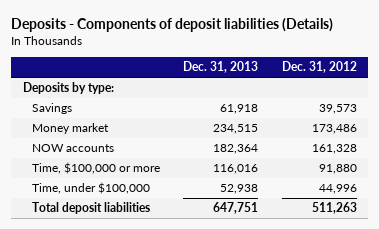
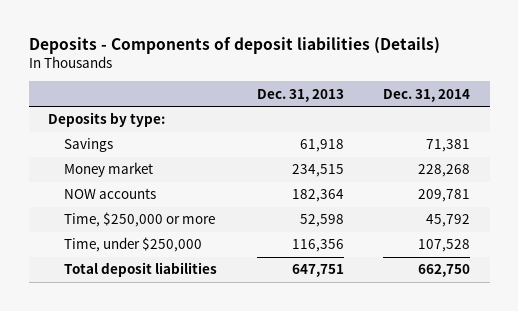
- | Dec. 31, 2013 | Dec. 31, 2012
+ | Dec. 31, 2013 | Dec. 31, 2014
- Time, $100,000 or more | 116,016 | 91,880
- Time, under $100,000 | 52,938 | 44,996
+ Time, $250,000 or more | 52,598 | 45,792
+ Time, under $250,000 | 116,356 | 107,528

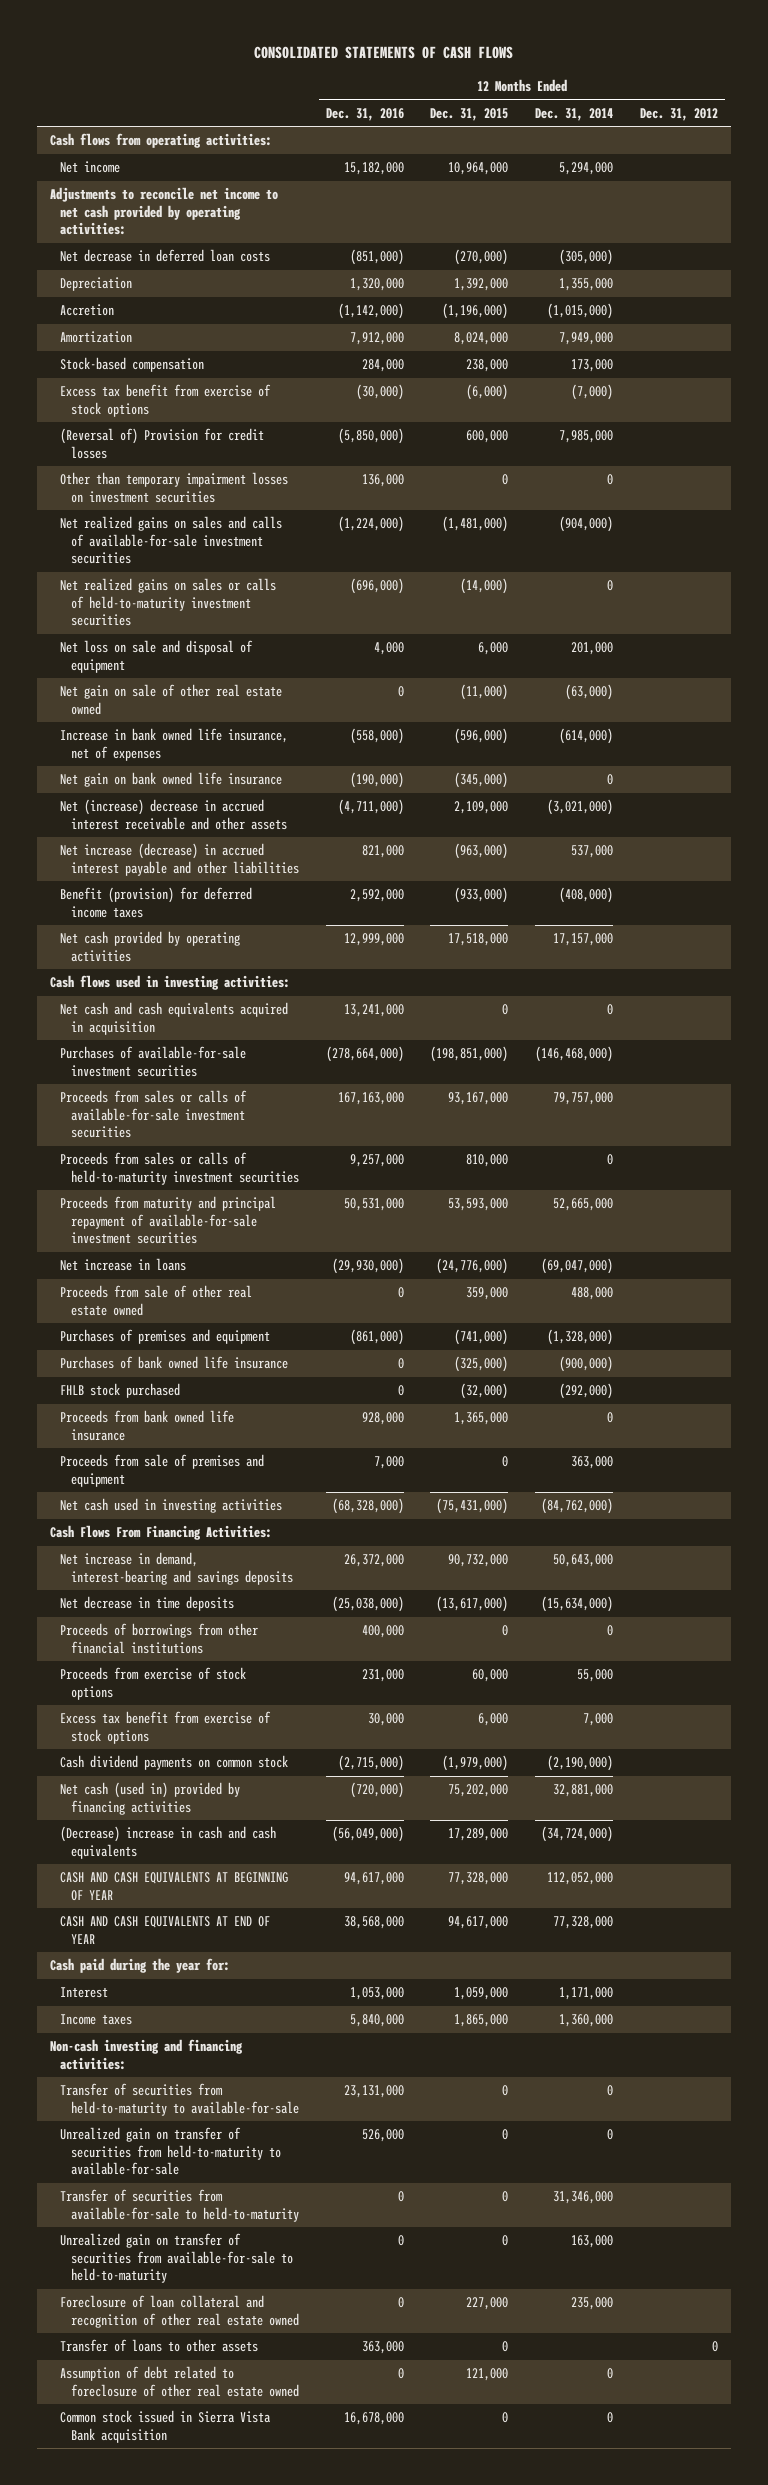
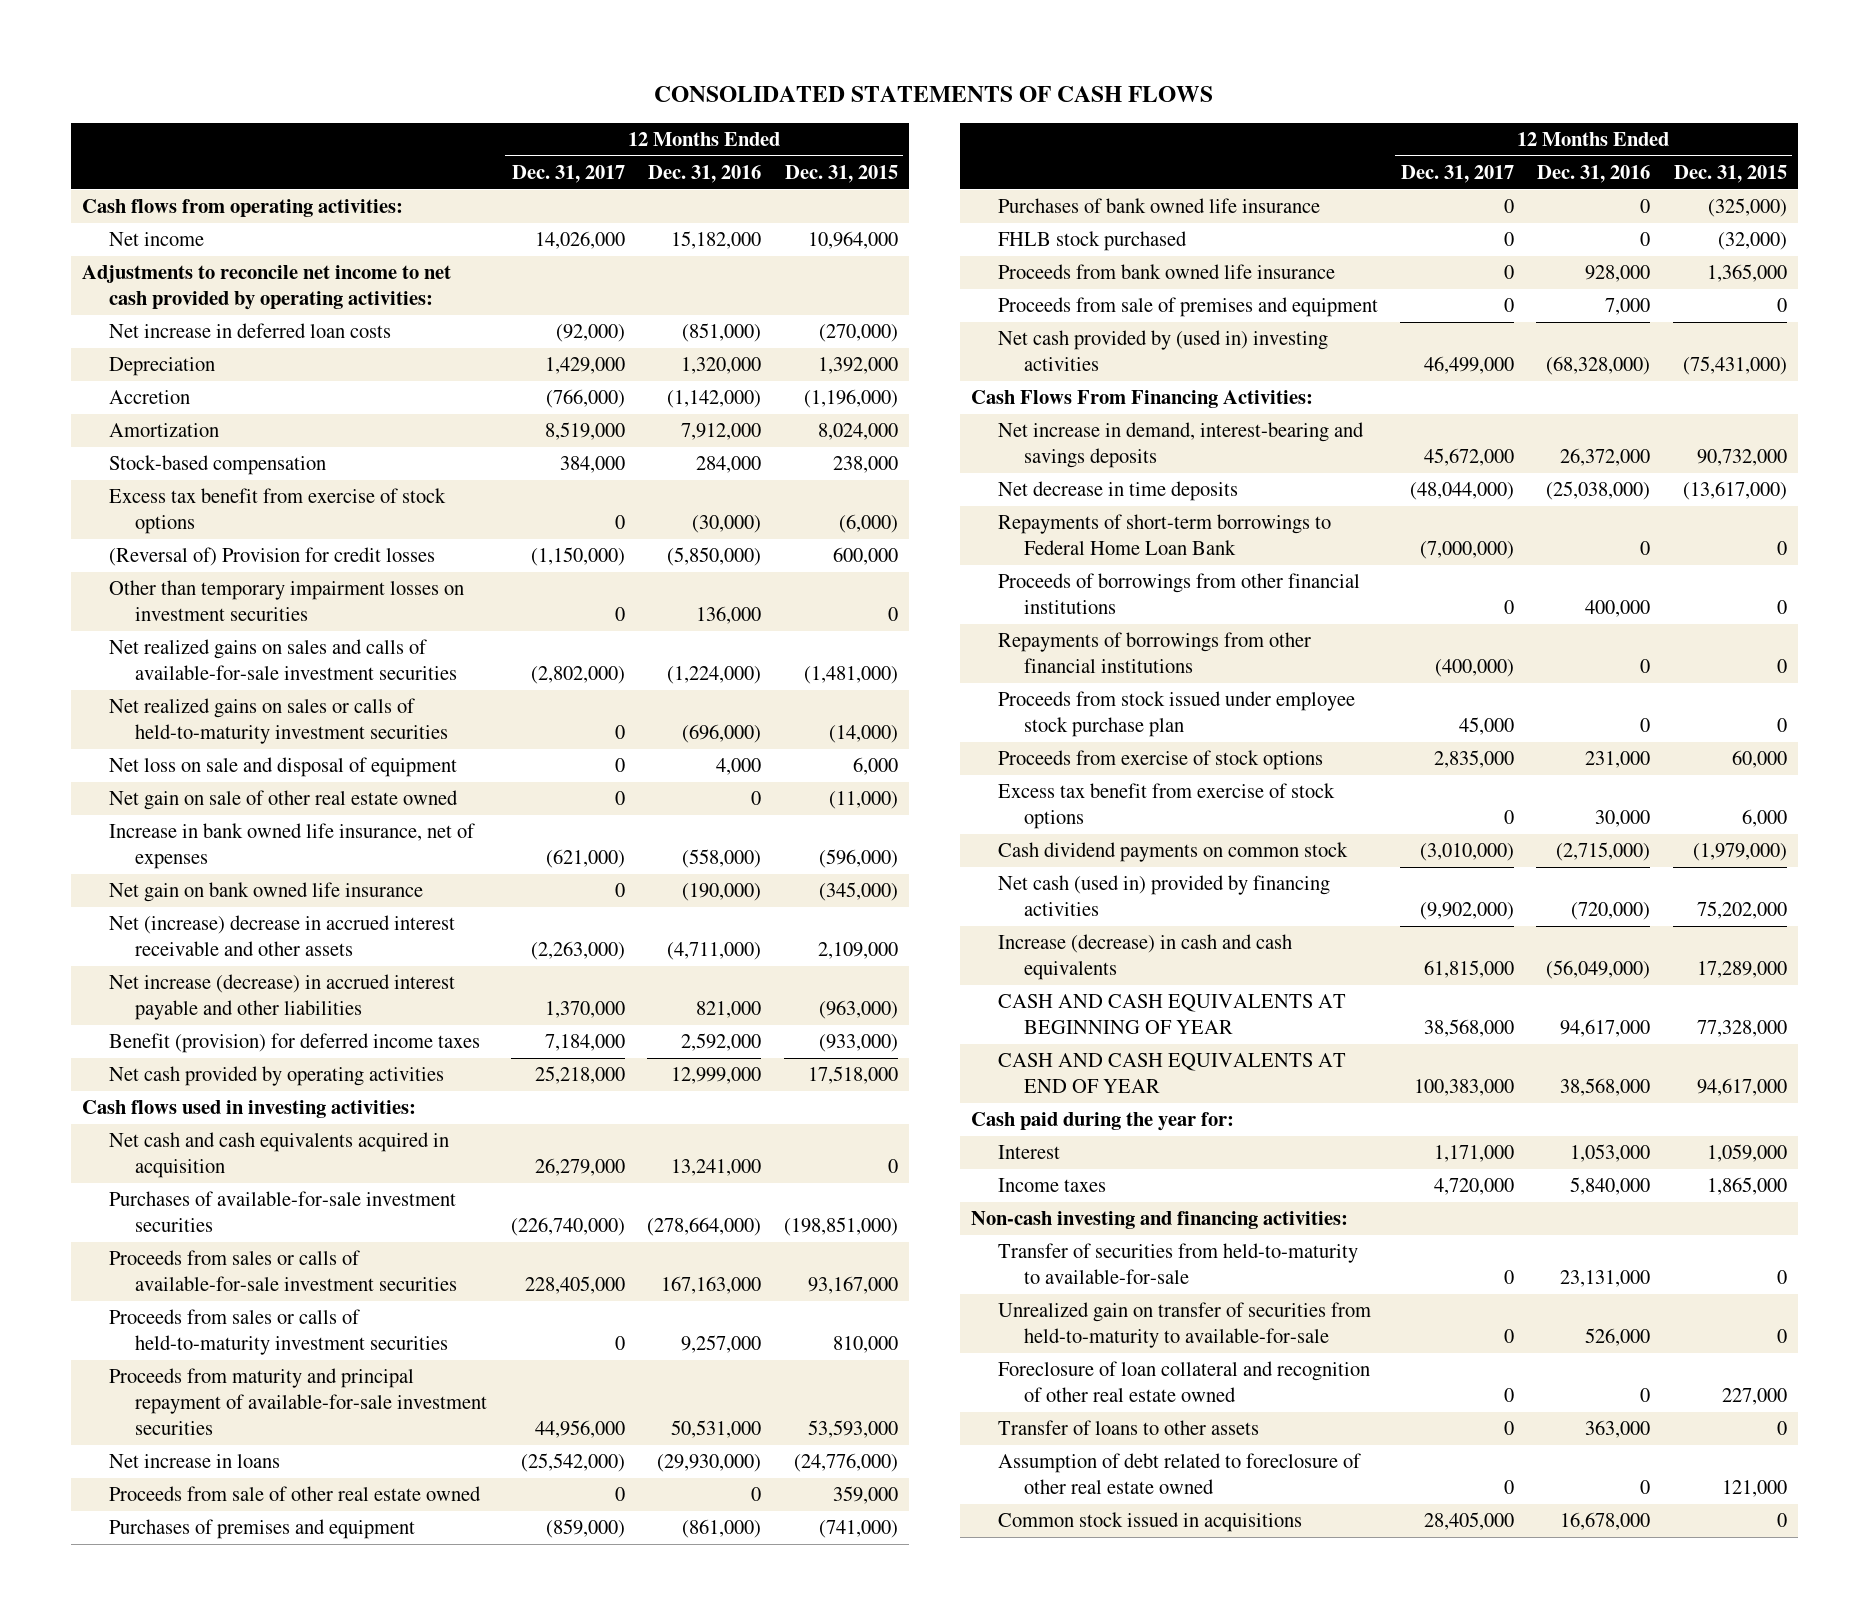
- | 12 Months Ended Dec. 31, 2016 | 12 Months Ended Dec. 31, 2015 | 12 Months Ended Dec. 31, 2014 | 12 Months Ended Dec. 31, 2012
+ | 12 Months Ended Dec. 31, 2017 | 12 Months Ended Dec. 31, 2016 | 12 Months Ended Dec. 31, 2015
- Net decrease in deferred loan costs | (851,000) | (270,000) | (305,000) |
+ Net increase in deferred loan costs | (92,000) | (851,000) | (270,000)
- Net cash used in investing activities | (68,328,000) | (75,431,000) | (84,762,000) |
+ Net cash provided by (used in) investing activities | 46,499,000 | (68,328,000) | (75,431,000)
+ Repayments of short-term borrowings to Federal Home Loan Bank | (7,000,000) | 0 | 0
+ Repayments of borrowings from other financial institutions | (400,000) | 0 | 0
+ Proceeds from stock issued under employee stock purchase plan | 45,000 | 0 | 0
- (Decrease) increase in cash and cash equivalents | (56,049,000) | 17,289,000 | (34,724,000) |
+ Increase (decrease) in cash and cash equivalents | 61,815,000 | (56,049,000) | 17,289,000
- Transfer of securities from available-for-sale to held-to-maturity | 0 | 0 | 31,346,000 |
- Unrealized gain on transfer of securities from available-for-sale to held-to-maturity | 0 | 0 | 163,000 |
- Common stock issued in Sierra Vista Bank acquisition | 16,678,000 | 0 | 0 |
+ Common stock issued in acquisitions | 28,405,000 | 16,678,000 | 0

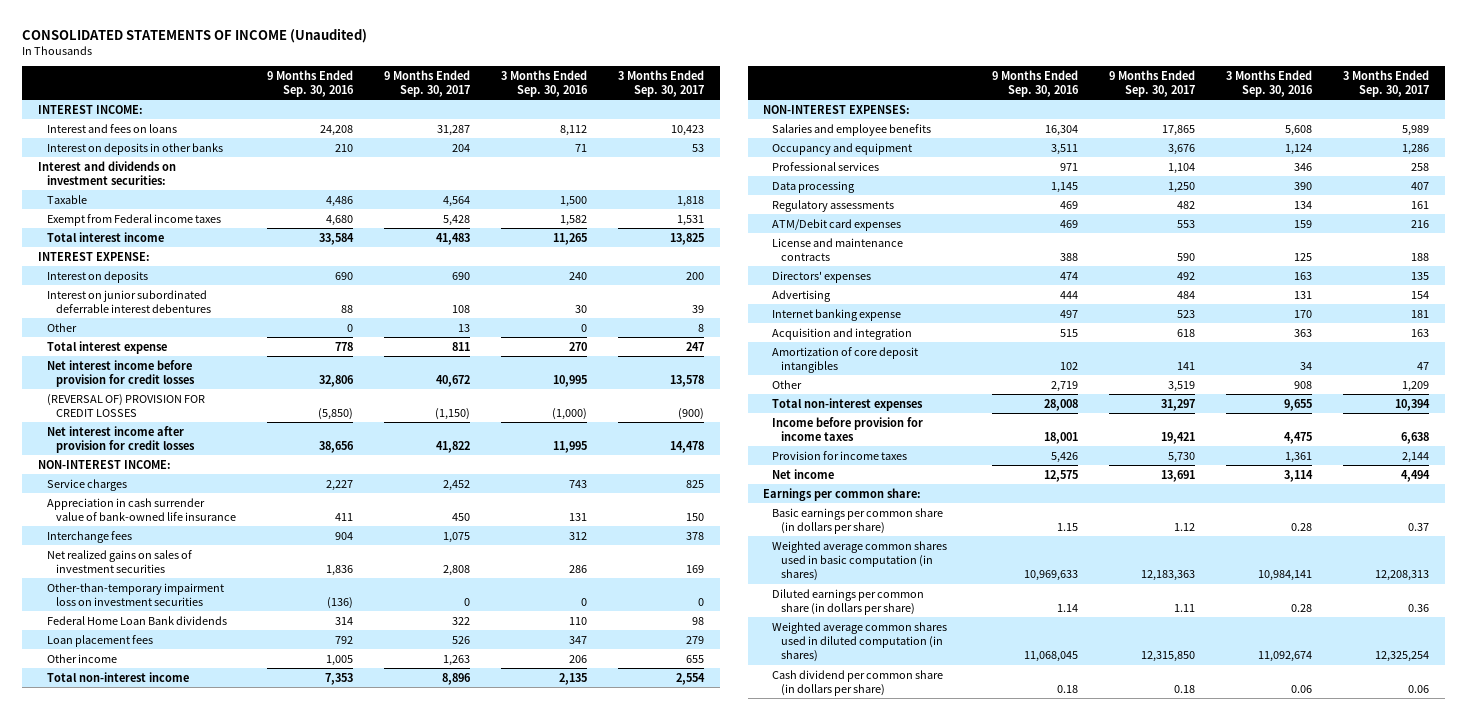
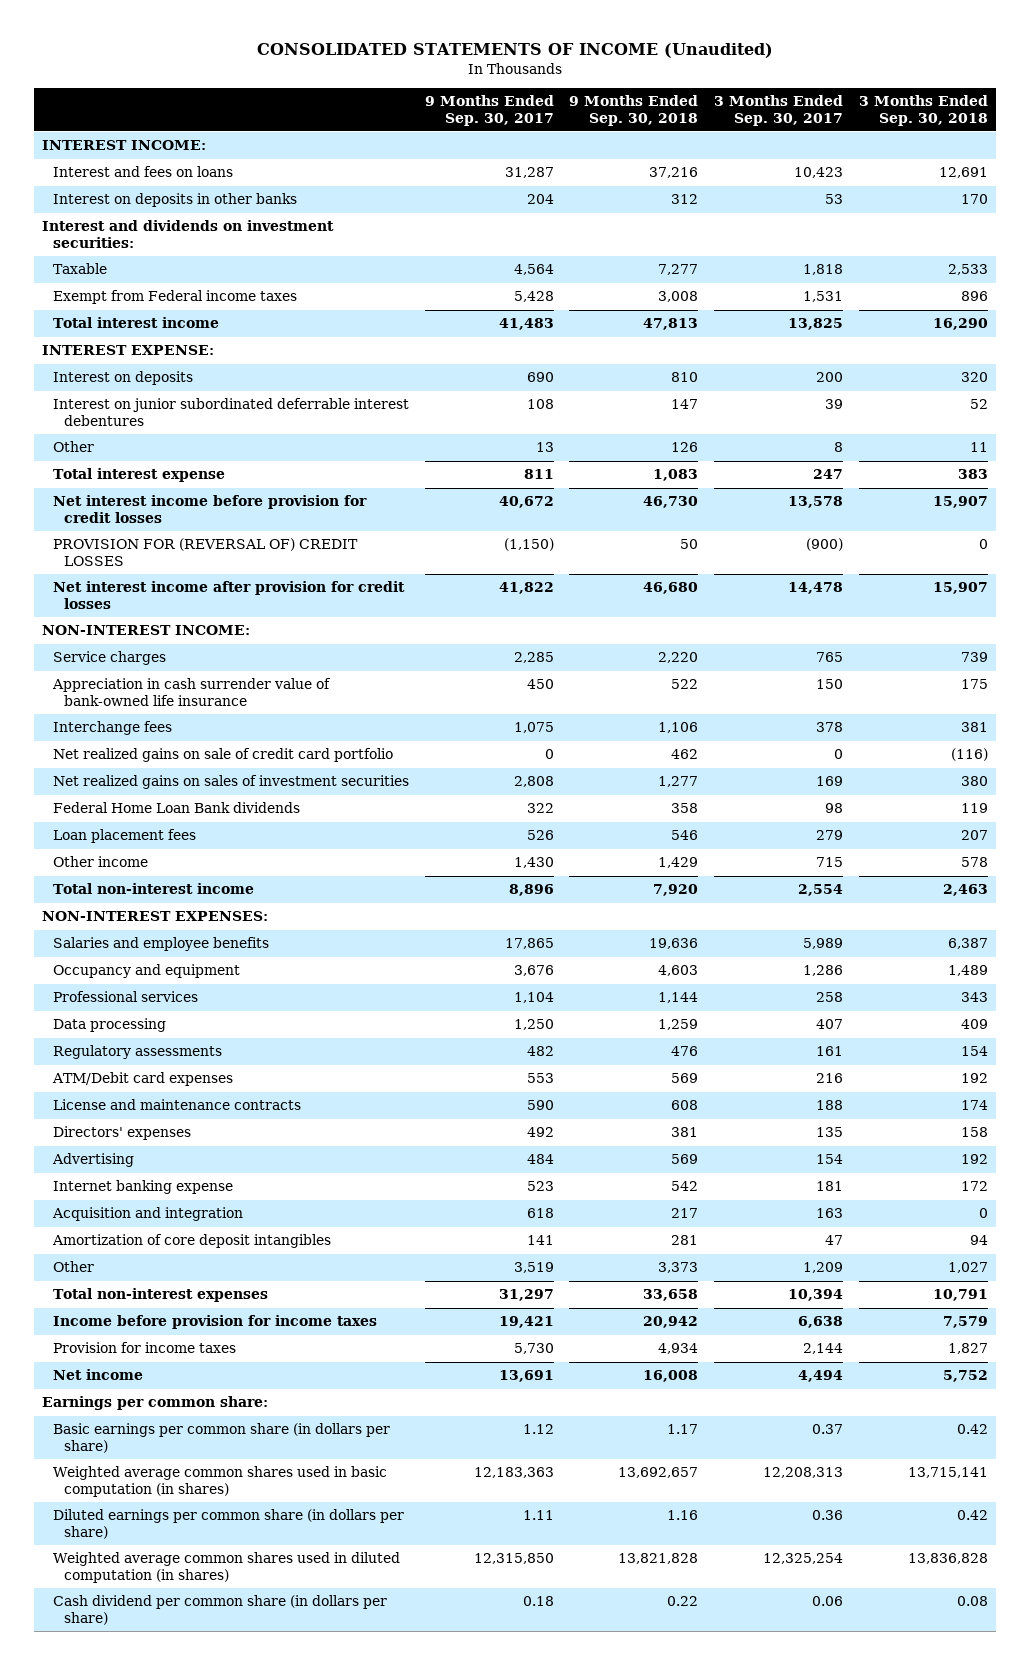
- | 9 Months Ended Sep. 30, 2016 | 9 Months Ended Sep. 30, 2017 | 3 Months Ended Sep. 30, 2016 | 3 Months Ended Sep. 30, 2017
+ | 9 Months Ended Sep. 30, 2017 | 9 Months Ended Sep. 30, 2018 | 3 Months Ended Sep. 30, 2017 | 3 Months Ended Sep. 30, 2018
- (REVERSAL OF) PROVISION FOR CREDIT LOSSES | (5,850) | (1,150) | (1,000) | (900)
+ PROVISION FOR (REVERSAL OF) CREDIT LOSSES | (1,150) | 50 | (900) | 0
- Service charges | 2,227 | 2,452 | 743 | 825
+ Service charges | 2,285 | 2,220 | 765 | 739
+ Net realized gains on sale of credit card portfolio | 0 | 462 | 0 | (116)
- Other-than-temporary impairment loss on investment securities | (136) | 0 | 0 | 0
- Other income | 1,005 | 1,263 | 206 | 655
+ Other income | 1,430 | 1,429 | 715 | 578

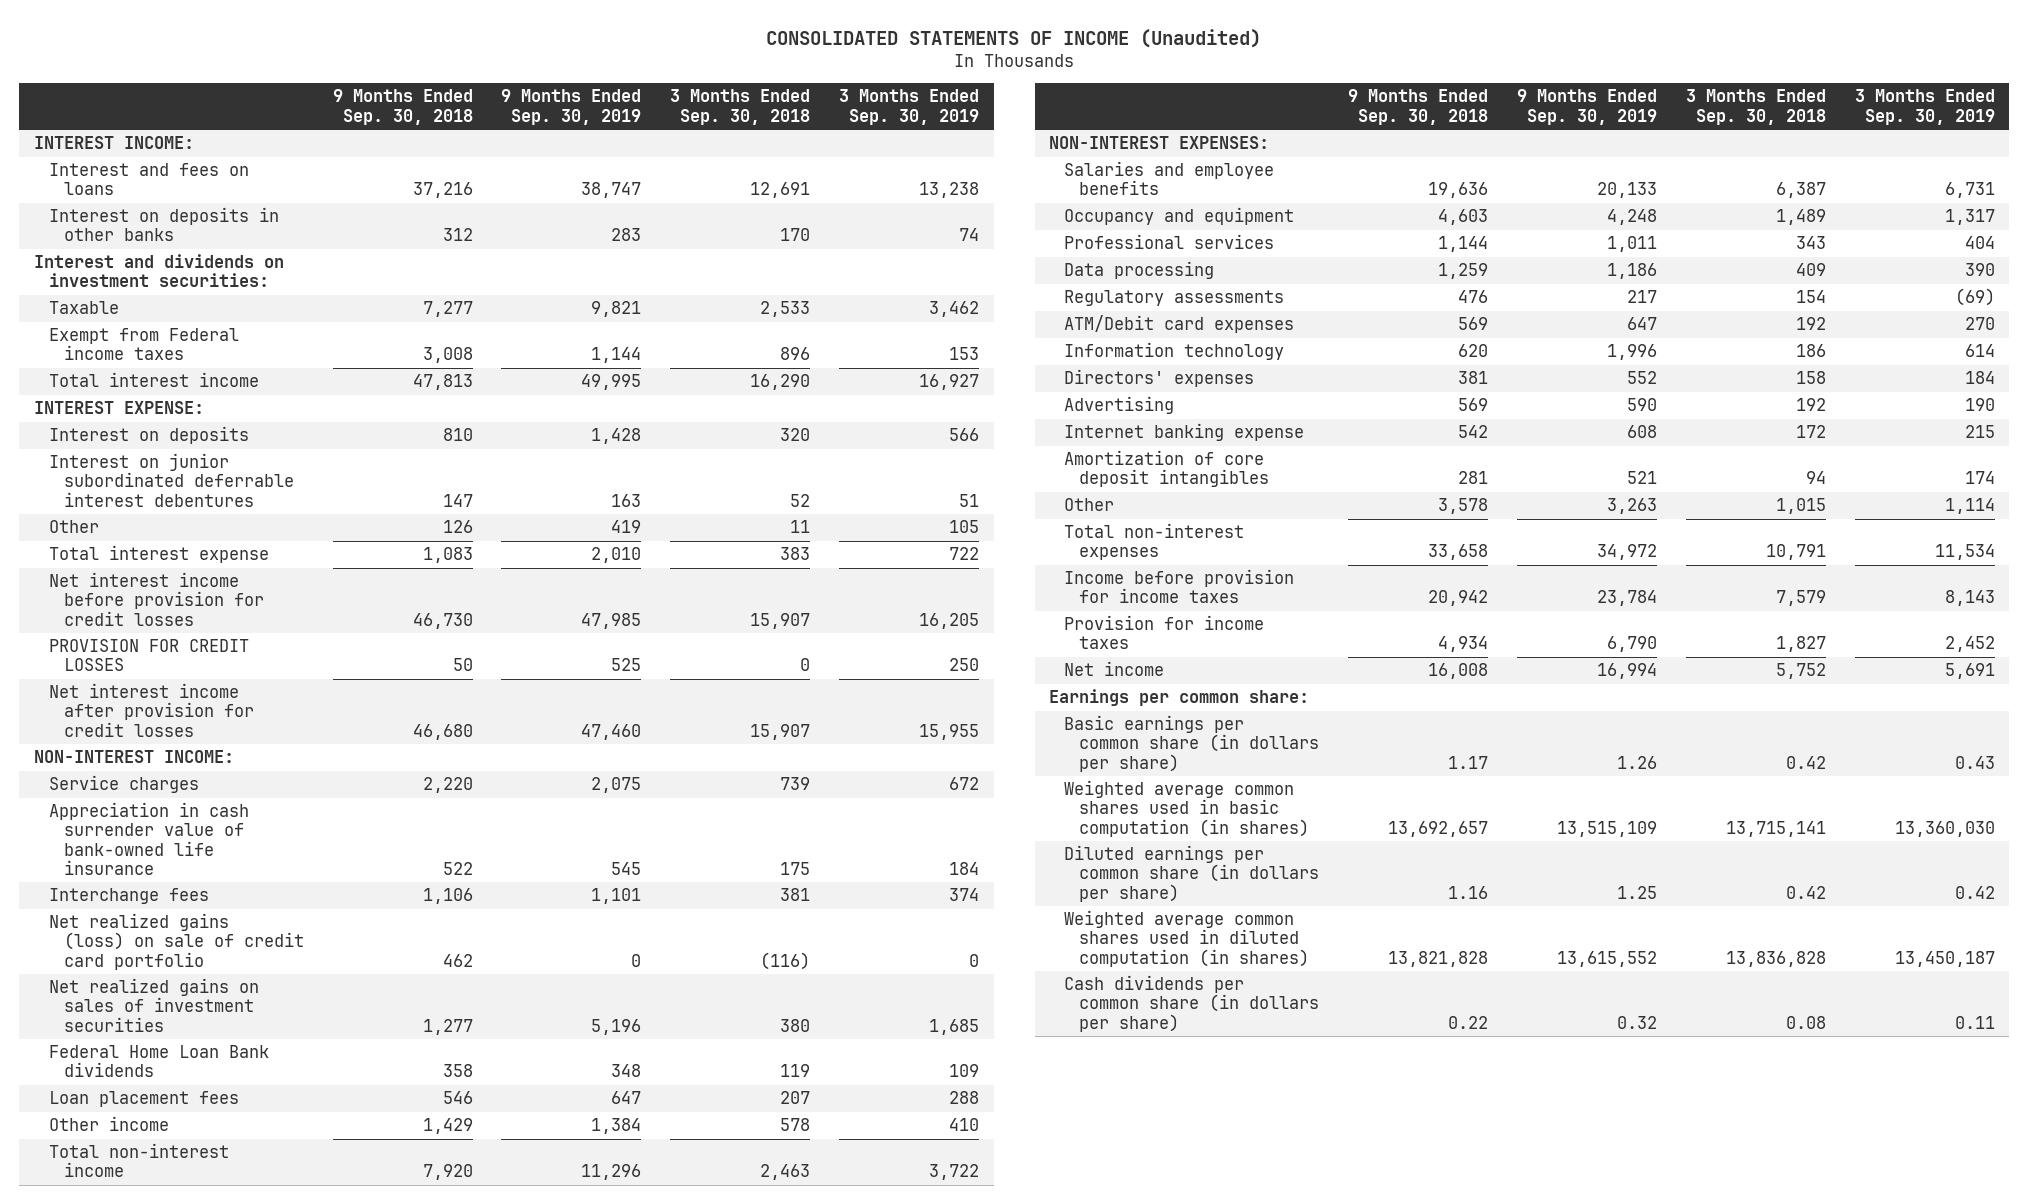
- | 9 Months Ended Sep. 30, 2017 | 9 Months Ended Sep. 30, 2018 | 3 Months Ended Sep. 30, 2017 | 3 Months Ended Sep. 30, 2018
+ | 9 Months Ended Sep. 30, 2018 | 9 Months Ended Sep. 30, 2019 | 3 Months Ended Sep. 30, 2018 | 3 Months Ended Sep. 30, 2019
- PROVISION FOR (REVERSAL OF) CREDIT LOSSES | (1,150) | 50 | (900) | 0
+ PROVISION FOR CREDIT LOSSES | 50 | 525 | 0 | 250
- Net realized gains on sale of credit card portfolio | 0 | 462 | 0 | (116)
+ Net realized gains (loss) on sale of credit card portfolio | 462 | 0 | (116) | 0
- License and maintenance contracts | 590 | 608 | 188 | 174
+ Information technology | 620 | 1,996 | 186 | 614
- Acquisition and integration | 618 | 217 | 163 | 0
- Other | 3,519 | 3,373 | 1,209 | 1,027
+ Other | 3,578 | 3,263 | 1,015 | 1,114
- Cash dividend per common share (in dollars per share) | 0.18 | 0.22 | 0.06 | 0.08
+ Cash dividends per common share (in dollars per share) | 0.22 | 0.32 | 0.08 | 0.11

